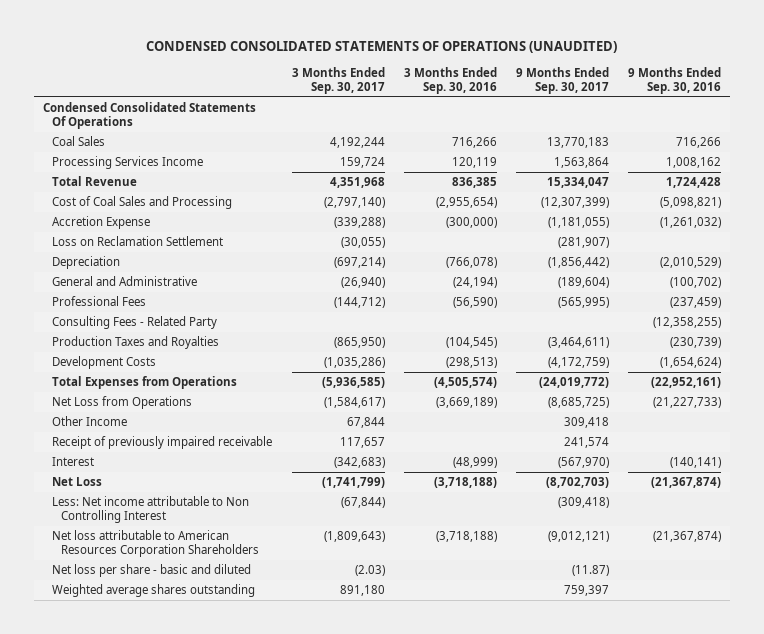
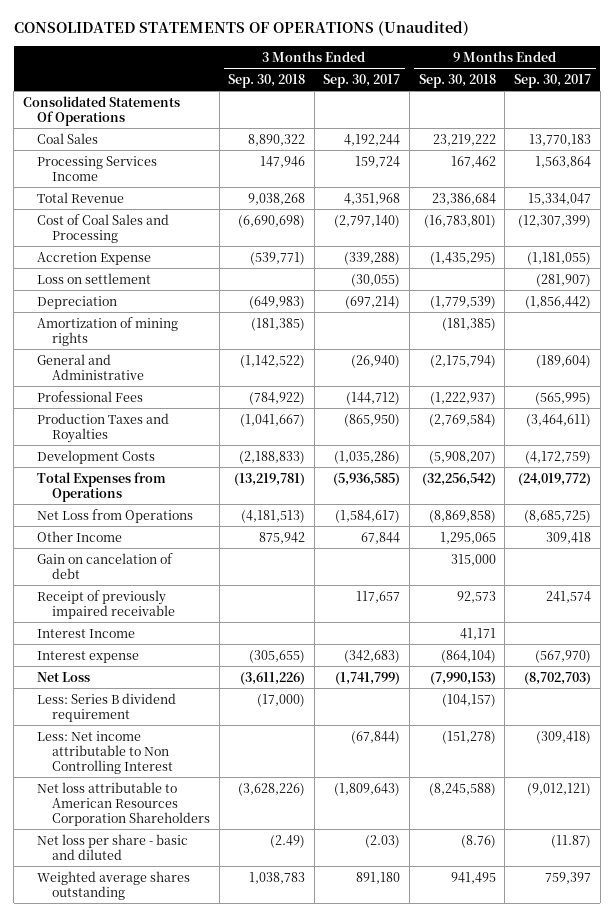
- CONDENSED CONSOLIDATED STATEMENTS OF OPERATIONS (UNAUDITED)
+ CONSOLIDATED STATEMENTS OF OPERATIONS (Unaudited)
- | 3 Months Ended Sep. 30, 2017 | 3 Months Ended Sep. 30, 2016 | 9 Months Ended Sep. 30, 2017 | 9 Months Ended Sep. 30, 2016
+ | 3 Months Ended Sep. 30, 2018 | 3 Months Ended Sep. 30, 2017 | 9 Months Ended Sep. 30, 2018 | 9 Months Ended Sep. 30, 2017
- Condensed Consolidated Statements Of Operations
+ Consolidated Statements Of Operations
- Loss on Reclamation Settlement | (30,055) | | (281,907) |
+ Loss on settlement | | (30,055) | | (281,907)
+ Amortization of mining rights | (181,385) | | (181,385) |
- Consulting Fees - Related Party | | | | (12,358,255)
+ Gain on cancelation of debt | | | 315,000 |
- Interest | (342,683) | (48,999) | (567,970) | (140,141)
+ Interest Income | | | 41,171 |
+ Interest expense | (305,655) | (342,683) | (864,104) | (567,970)
+ Less: Series B dividend requirement | (17,000) | | (104,157) |

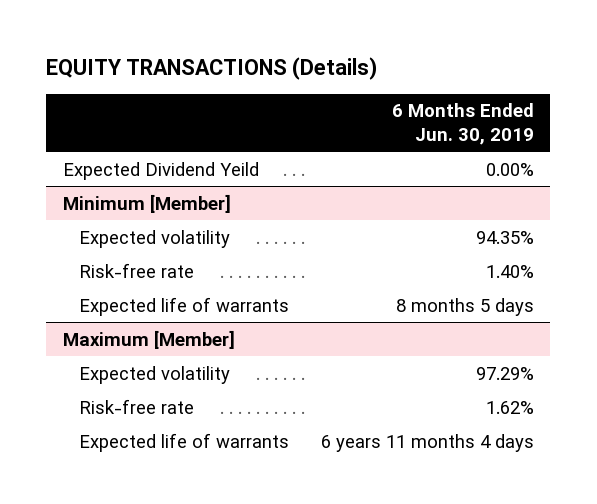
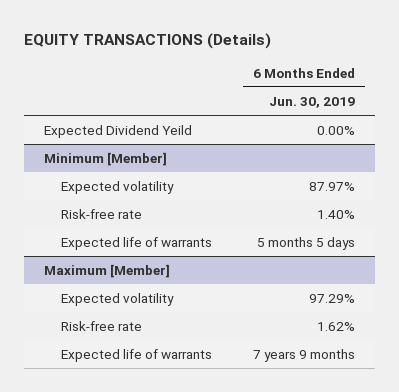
@ Minimum [Member]
- Expected volatility | 94.35%
+ Expected volatility | 87.97%
- Expected life of warrants | 8 months 5 days
+ Expected life of warrants | 5 months 5 days
@ Maximum [Member]
- Expected life of warrants | 6 years 11 months 4 days
+ Expected life of warrants | 7 years 9 months

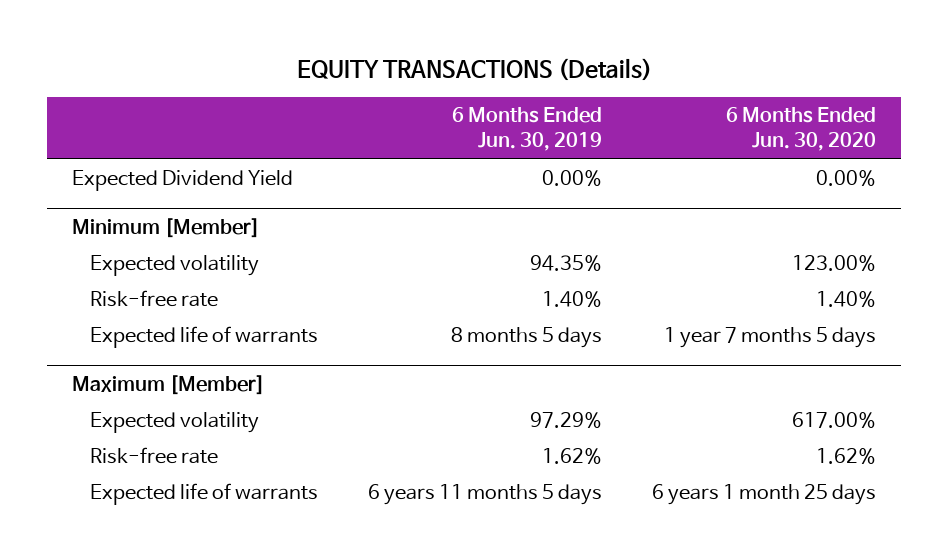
- | 6 Months Ended Jun. 30, 2019
+ | 6 Months Ended Jun. 30, 2019 | 6 Months Ended Jun. 30, 2020
- Expected Dividend Yeild | 0.00%
+ Expected Dividend Yield | 0.00% | 0.00%
@ Minimum [Member]
- Expected volatility | 87.97%
+ Expected volatility | 94.35% | 123.00%
- Expected life of warrants | 5 months 5 days
+ Expected life of warrants | 8 months 5 days | 1 year 7 months 5 days
@ Maximum [Member]
- Expected life of warrants | 7 years 9 months
+ Expected life of warrants | 6 years 11 months 5 days | 6 years 1 month 25 days

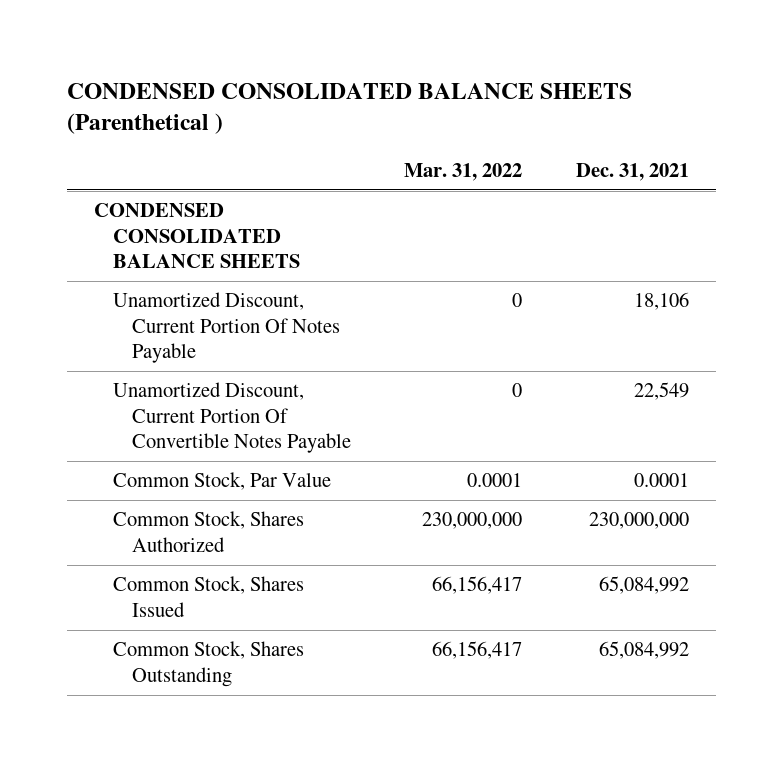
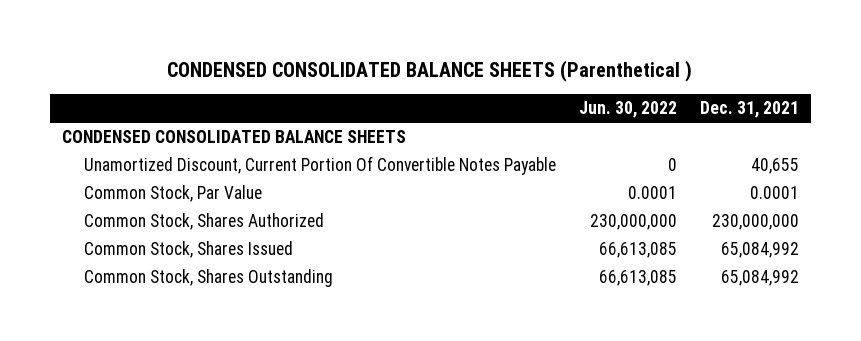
- | Mar. 31, 2022 | Dec. 31, 2021
+ | Jun. 30, 2022 | Dec. 31, 2021
- Unamortized Discount, Current Portion Of Notes Payable | 0 | 18,106
- Unamortized Discount, Current Portion Of Convertible Notes Payable | 0 | 22,549
+ Unamortized Discount, Current Portion Of Convertible Notes Payable | 0 | 40,655

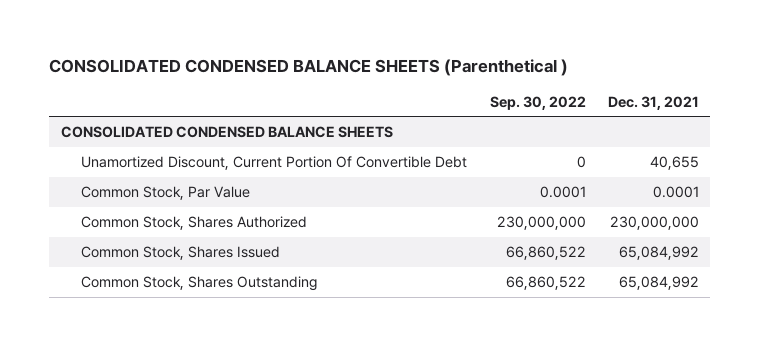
- CONDENSED CONSOLIDATED BALANCE SHEETS (Parenthetical )
+ CONSOLIDATED CONDENSED BALANCE SHEETS (Parenthetical )
- | Jun. 30, 2022 | Dec. 31, 2021
+ | Sep. 30, 2022 | Dec. 31, 2021
- CONDENSED CONSOLIDATED BALANCE SHEETS
- Unamortized Discount, Current Portion Of Convertible Notes Payable | 0 | 40,655
+ CONSOLIDATED CONDENSED BALANCE SHEETS
+ Unamortized Discount, Current Portion Of Convertible Debt | 0 | 40,655

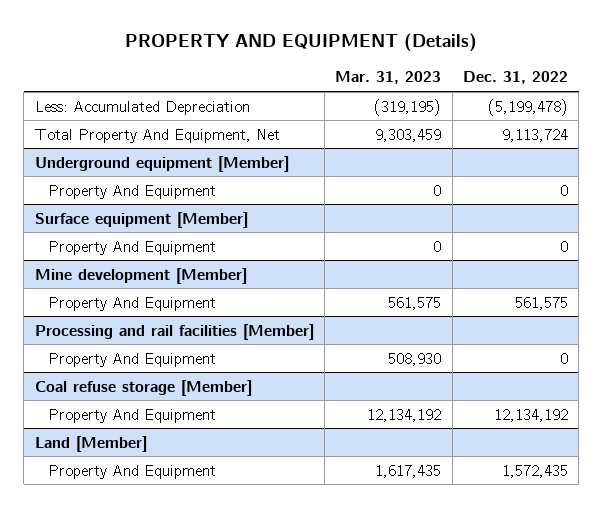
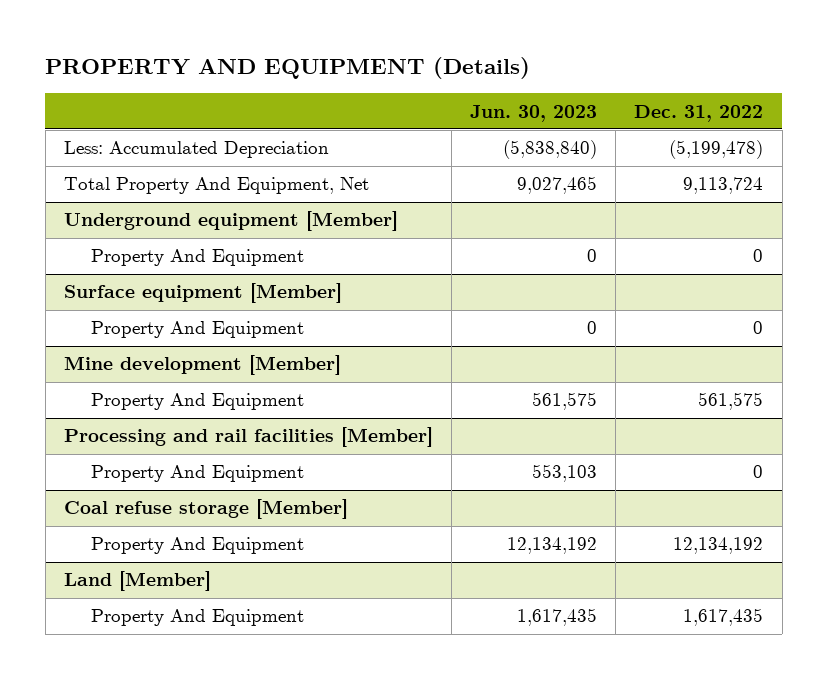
- | Mar. 31, 2023 | Dec. 31, 2022
+ | Jun. 30, 2023 | Dec. 31, 2022
@ Land [Member]
- Property And Equipment | 1,617,435 | 1,572,435
+ Property And Equipment | 1,617,435 | 1,617,435

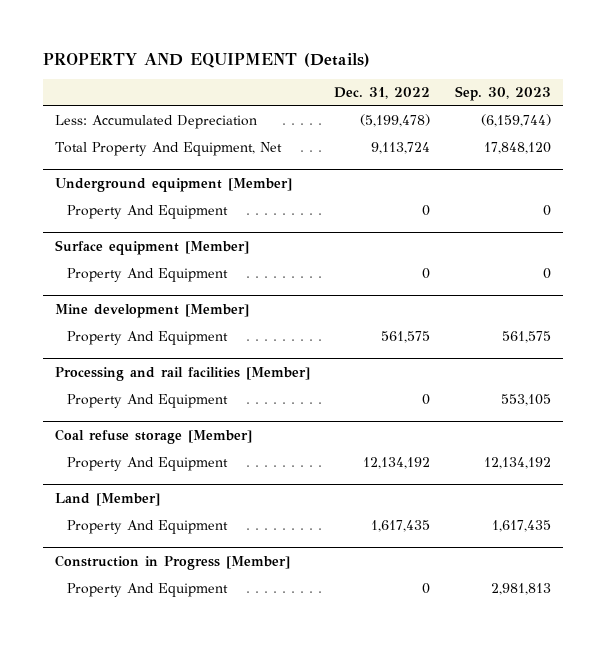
- | Jun. 30, 2023 | Dec. 31, 2022
+ | Dec. 31, 2022 | Sep. 30, 2023
+ Construction in Progress [Member]
+ Property And Equipment | 0 | 2,981,813

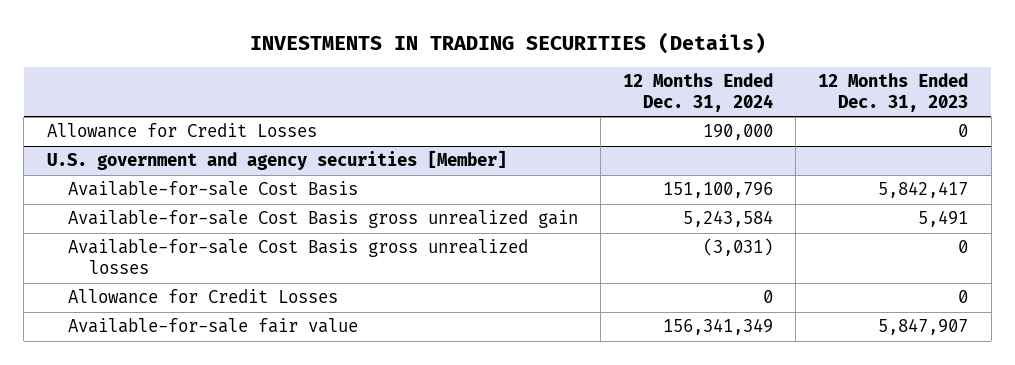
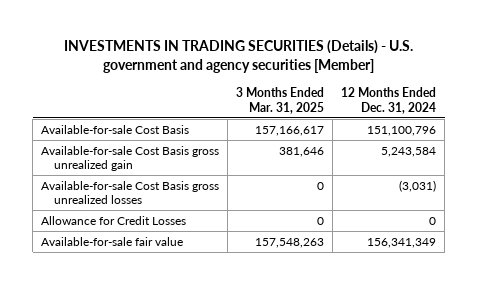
- INVESTMENTS IN TRADING SECURITIES (Details)
+ INVESTMENTS IN TRADING SECURITIES (Details) - U.S. government and agency securities [Member]
- | 12 Months Ended Dec. 31, 2024 | 12 Months Ended Dec. 31, 2023
+ | 3 Months Ended Mar. 31, 2025 | 12 Months Ended Dec. 31, 2024
- Allowance for Credit Losses | 190,000 | 0
- U.S. government and agency securities [Member]

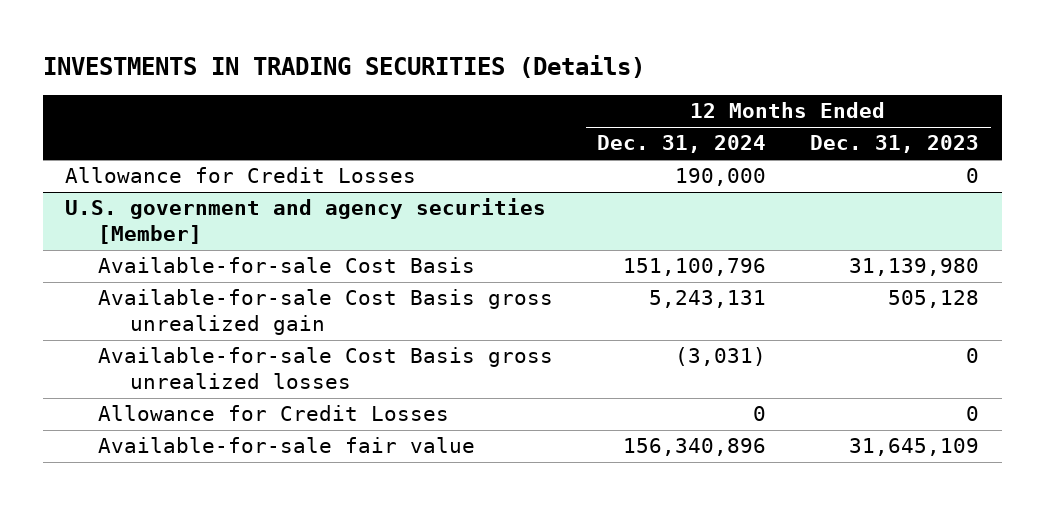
- INVESTMENTS IN TRADING SECURITIES (Details) - U.S. government and agency securities [Member]
+ INVESTMENTS IN TRADING SECURITIES (Details)
- | 3 Months Ended Mar. 31, 2025 | 12 Months Ended Dec. 31, 2024
+ | 12 Months Ended Dec. 31, 2024 | 12 Months Ended Dec. 31, 2023
+ Allowance for Credit Losses | 190,000 | 0
+ U.S. government and agency securities [Member]
- Available-for-sale Cost Basis gross unrealized gain | 381,646 | 5,243,584
+ Available-for-sale Cost Basis gross unrealized gain | 5,243,131 | 505,128
- Available-for-sale fair value | 157,548,263 | 156,341,349
+ Available-for-sale fair value | 156,340,896 | 31,645,109

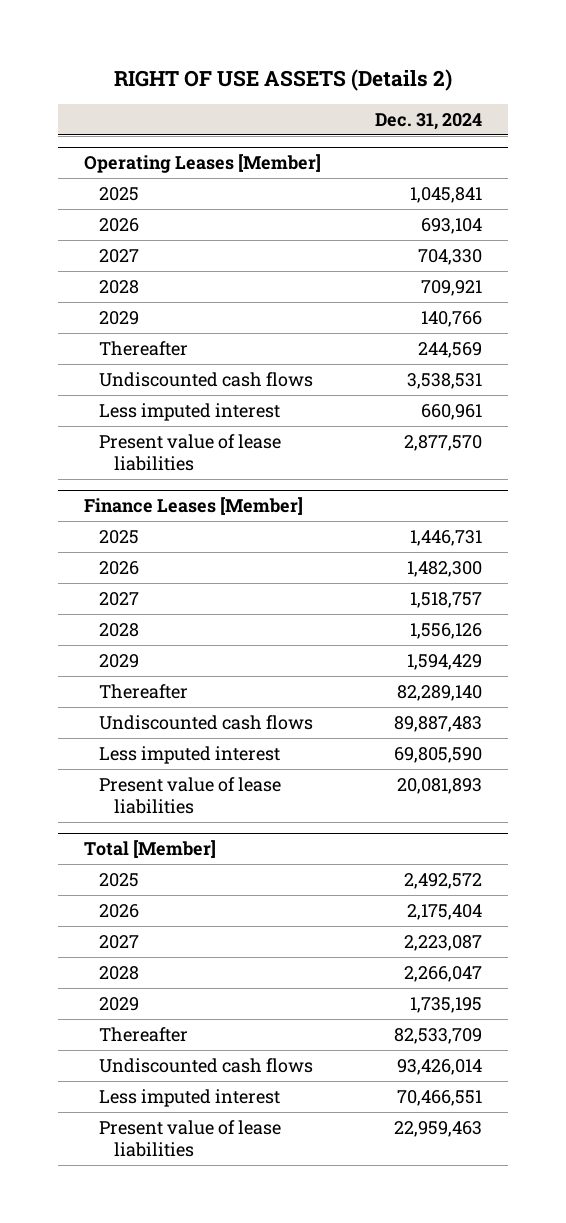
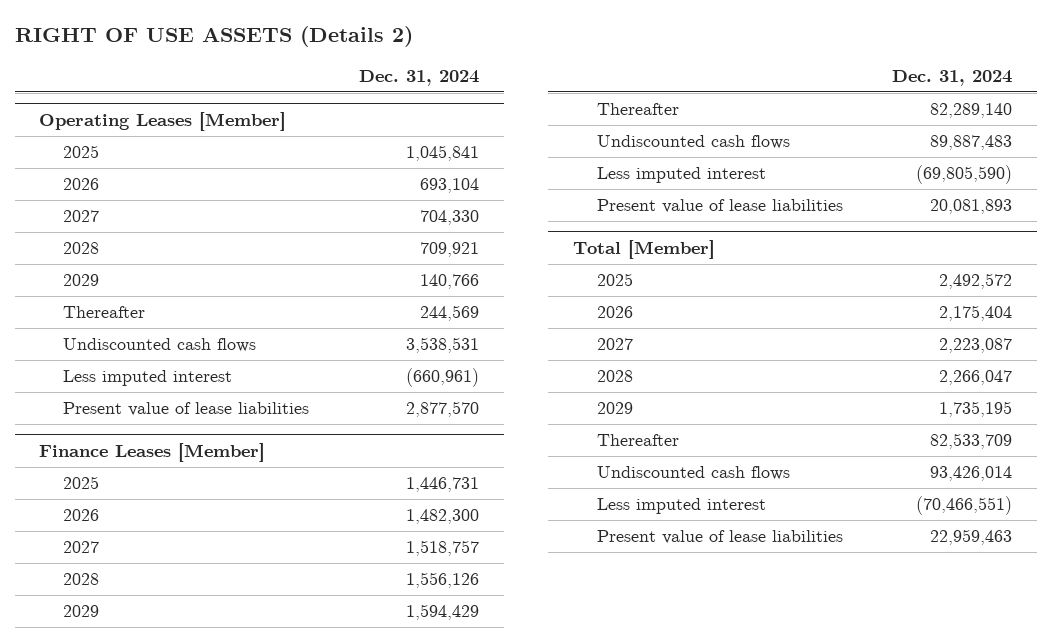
@ Operating Leases [Member]
- Less imputed interest | 660,961
+ Less imputed interest | (660,961)
@ Finance Leases [Member]
- Less imputed interest | 69,805,590
+ Less imputed interest | (69,805,590)
@ Total [Member]
- Less imputed interest | 70,466,551
+ Less imputed interest | (70,466,551)

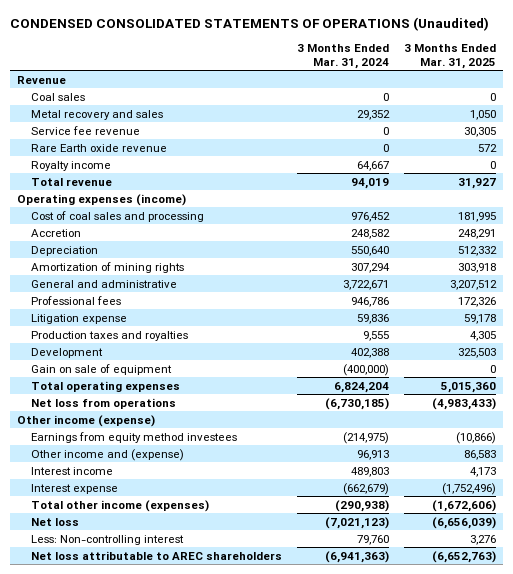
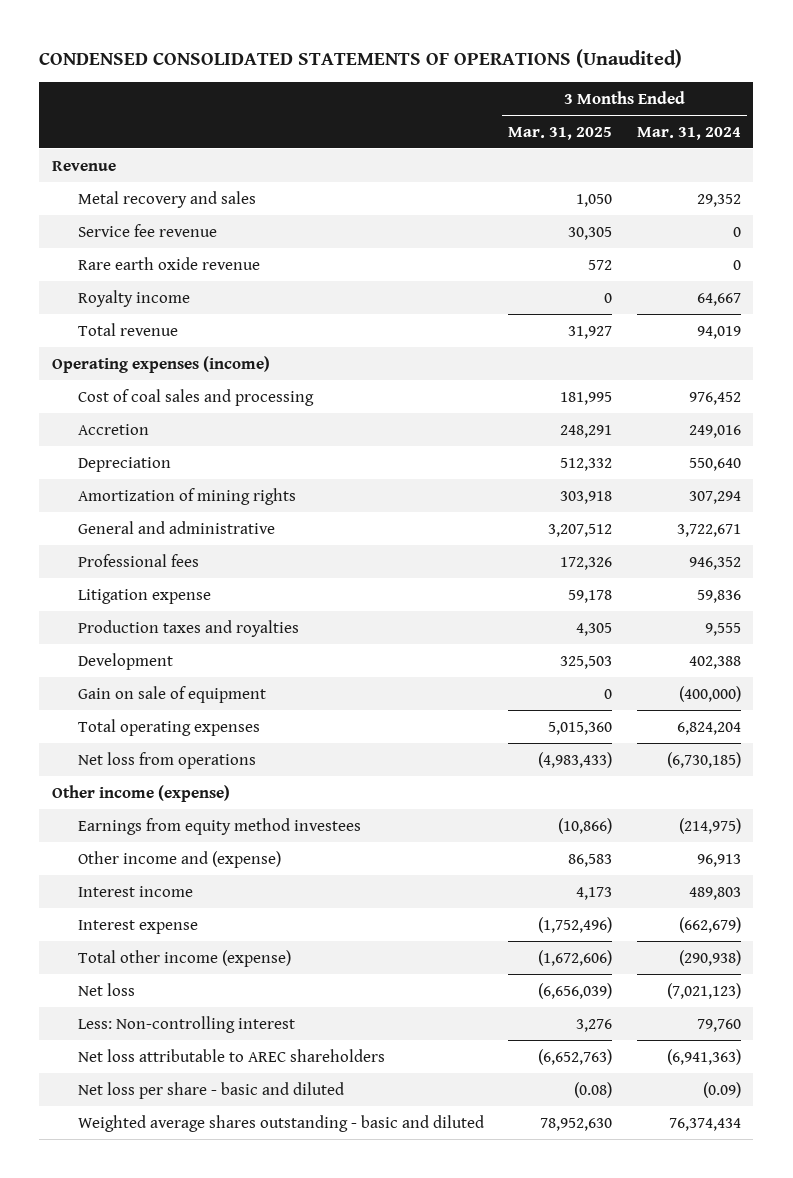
- | 3 Months Ended Mar. 31, 2024 | 3 Months Ended Mar. 31, 2025
+ | 3 Months Ended Mar. 31, 2025 | 3 Months Ended Mar. 31, 2024
- Coal sales | 0 | 0
- Rare Earth oxide revenue | 0 | 572
+ Rare earth oxide revenue | 572 | 0
- Accretion | 248,582 | 248,291
+ Accretion | 248,291 | 249,016
- Professional fees | 946,786 | 172,326
+ Professional fees | 172,326 | 946,352
- Total other income (expenses) | (290,938) | (1,672,606)
+ Total other income (expense) | (1,672,606) | (290,938)
+ Net loss per share - basic and diluted | (0.08) | (0.09)
+ Weighted average shares outstanding - basic and diluted | 78,952,630 | 76,374,434

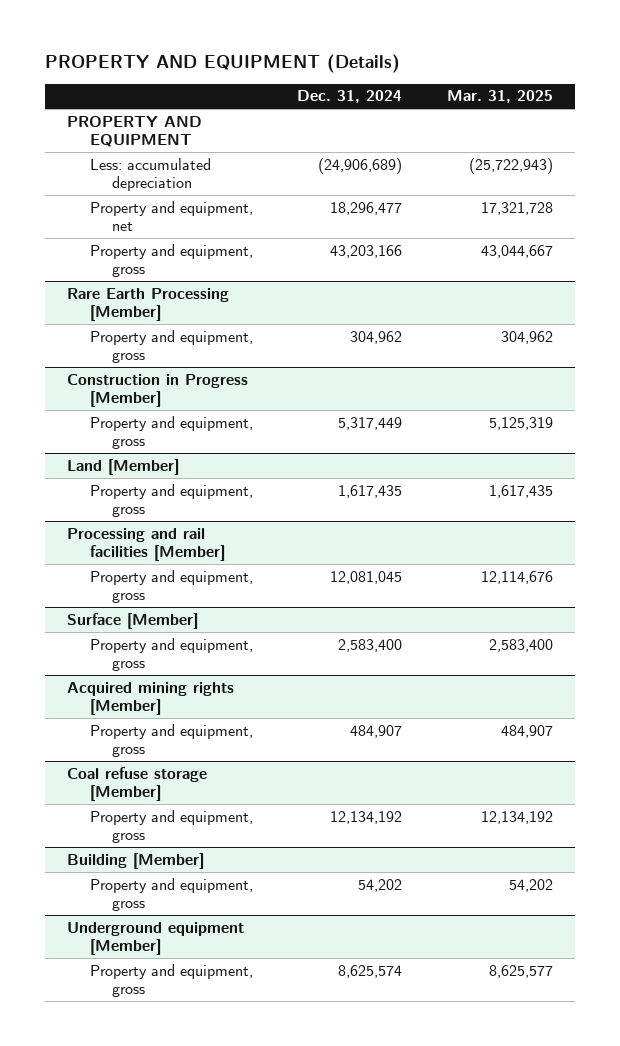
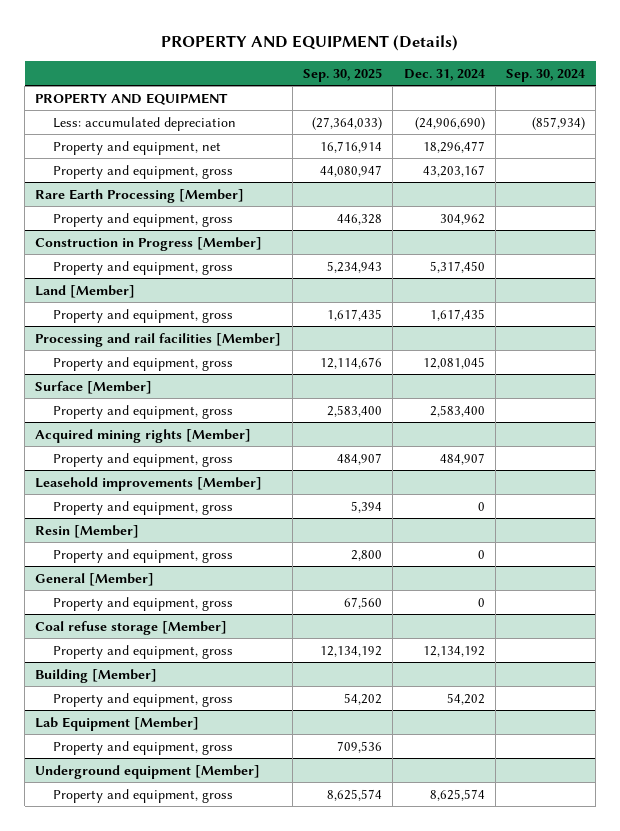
- | Dec. 31, 2024 | Mar. 31, 2025
+ | Sep. 30, 2025 | Dec. 31, 2024 | Sep. 30, 2024
- Less: accumulated depreciation | (24,906,689) | (25,722,943)
+ Less: accumulated depreciation | (27,364,033) | (24,906,690) | (857,934)
- Property and equipment, gross | 43,203,166 | 43,044,667
+ Property and equipment, gross | 44,080,947 | 43,203,167 |
@ Construction in Progress [Member]
- Property and equipment, gross | 5,317,449 | 5,125,319
+ Property and equipment, gross | 5,234,943 | 5,317,450 |
+ Leasehold improvements [Member]
+ Property and equipment, gross | 5,394 | 0 |
+ Resin [Member]
+ Property and equipment, gross | 2,800 | 0 |
+ General [Member]
+ Property and equipment, gross | 67,560 | 0 |
+ Lab Equipment [Member]
+ Property and equipment, gross | 709,536 | |

